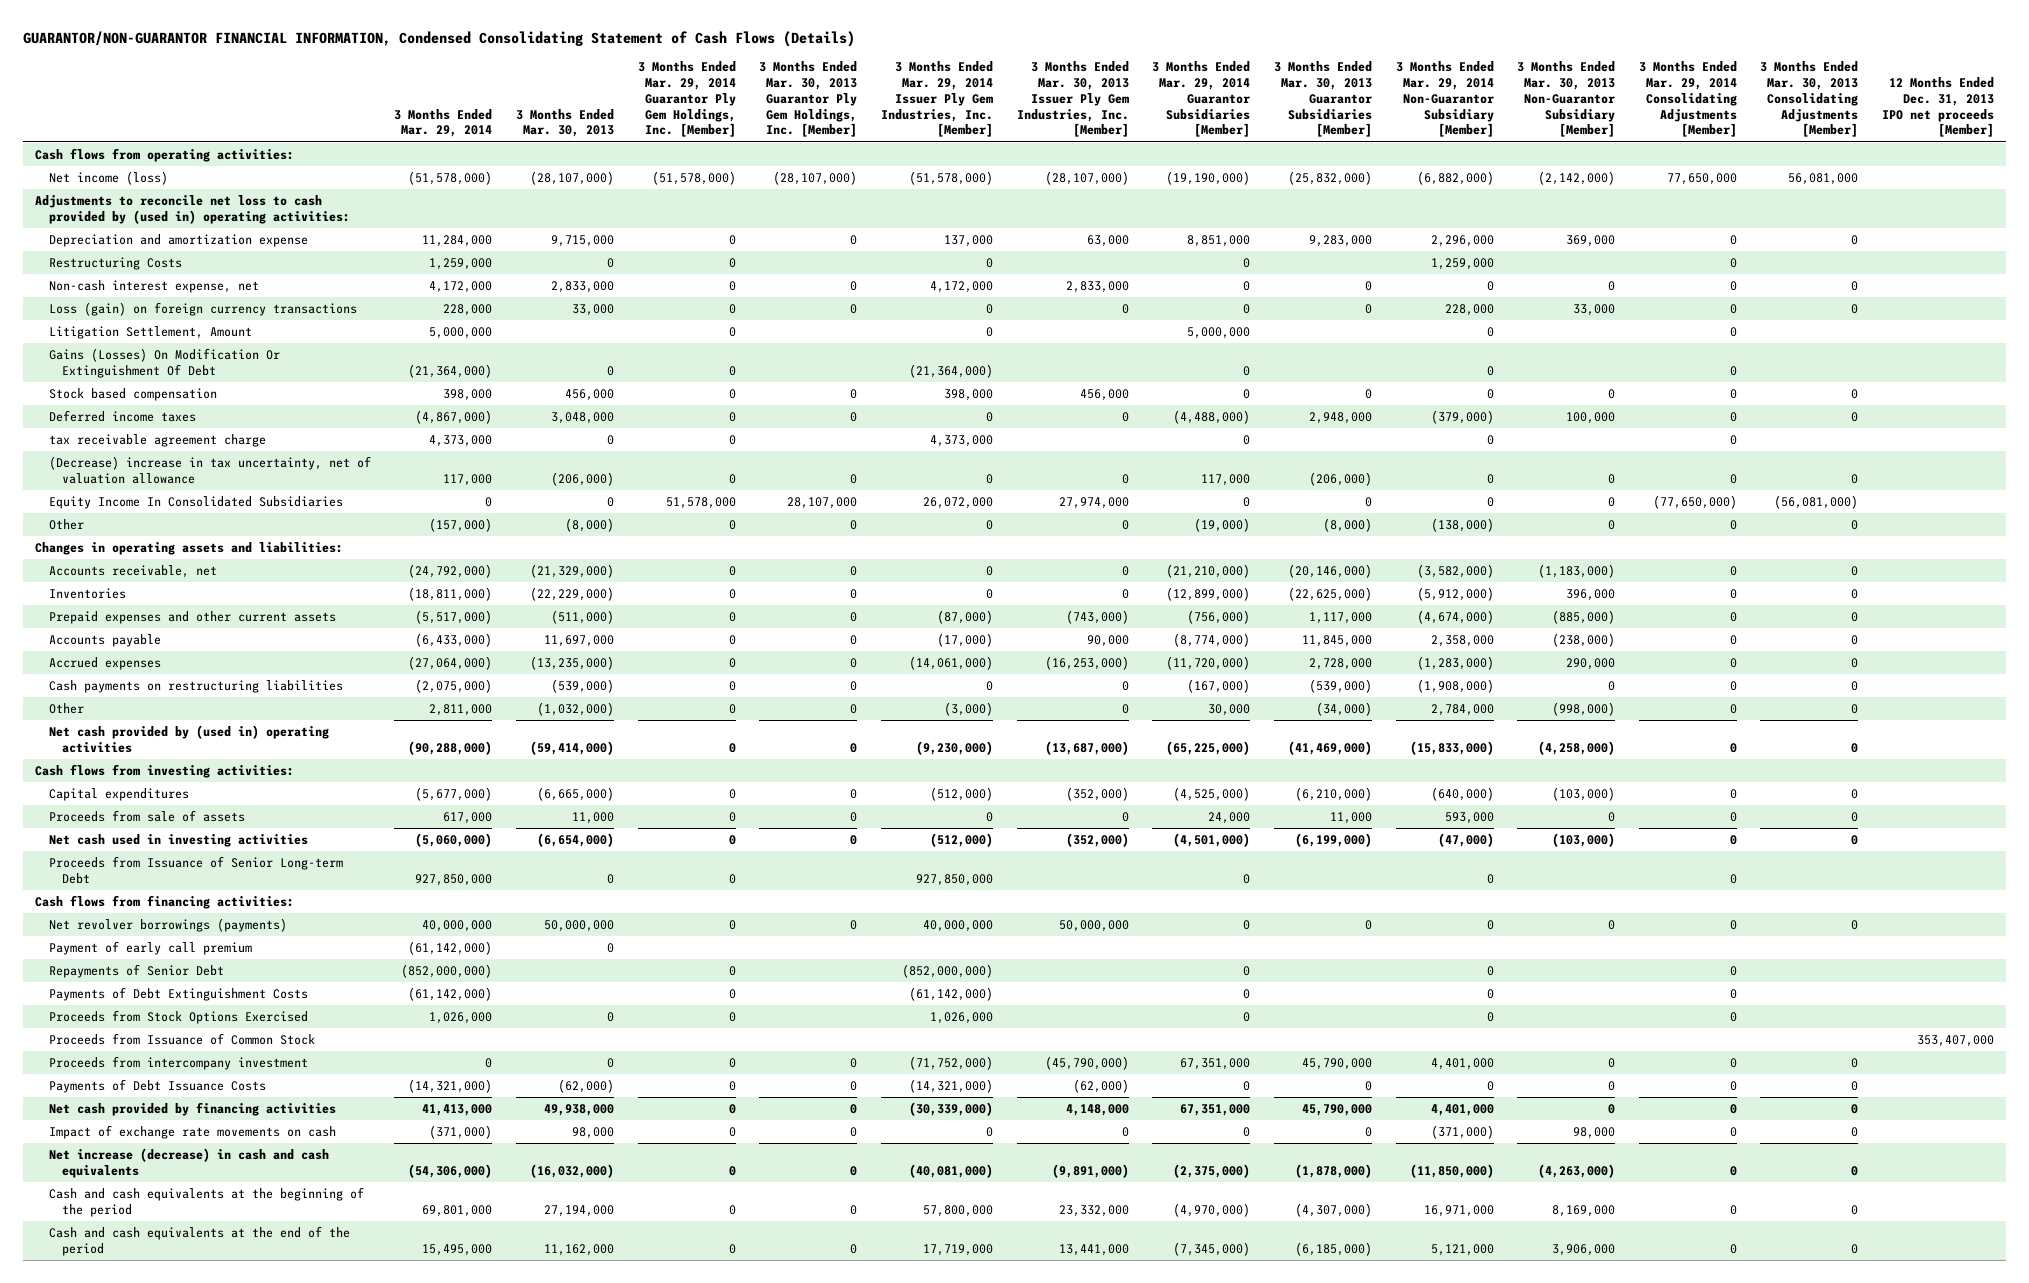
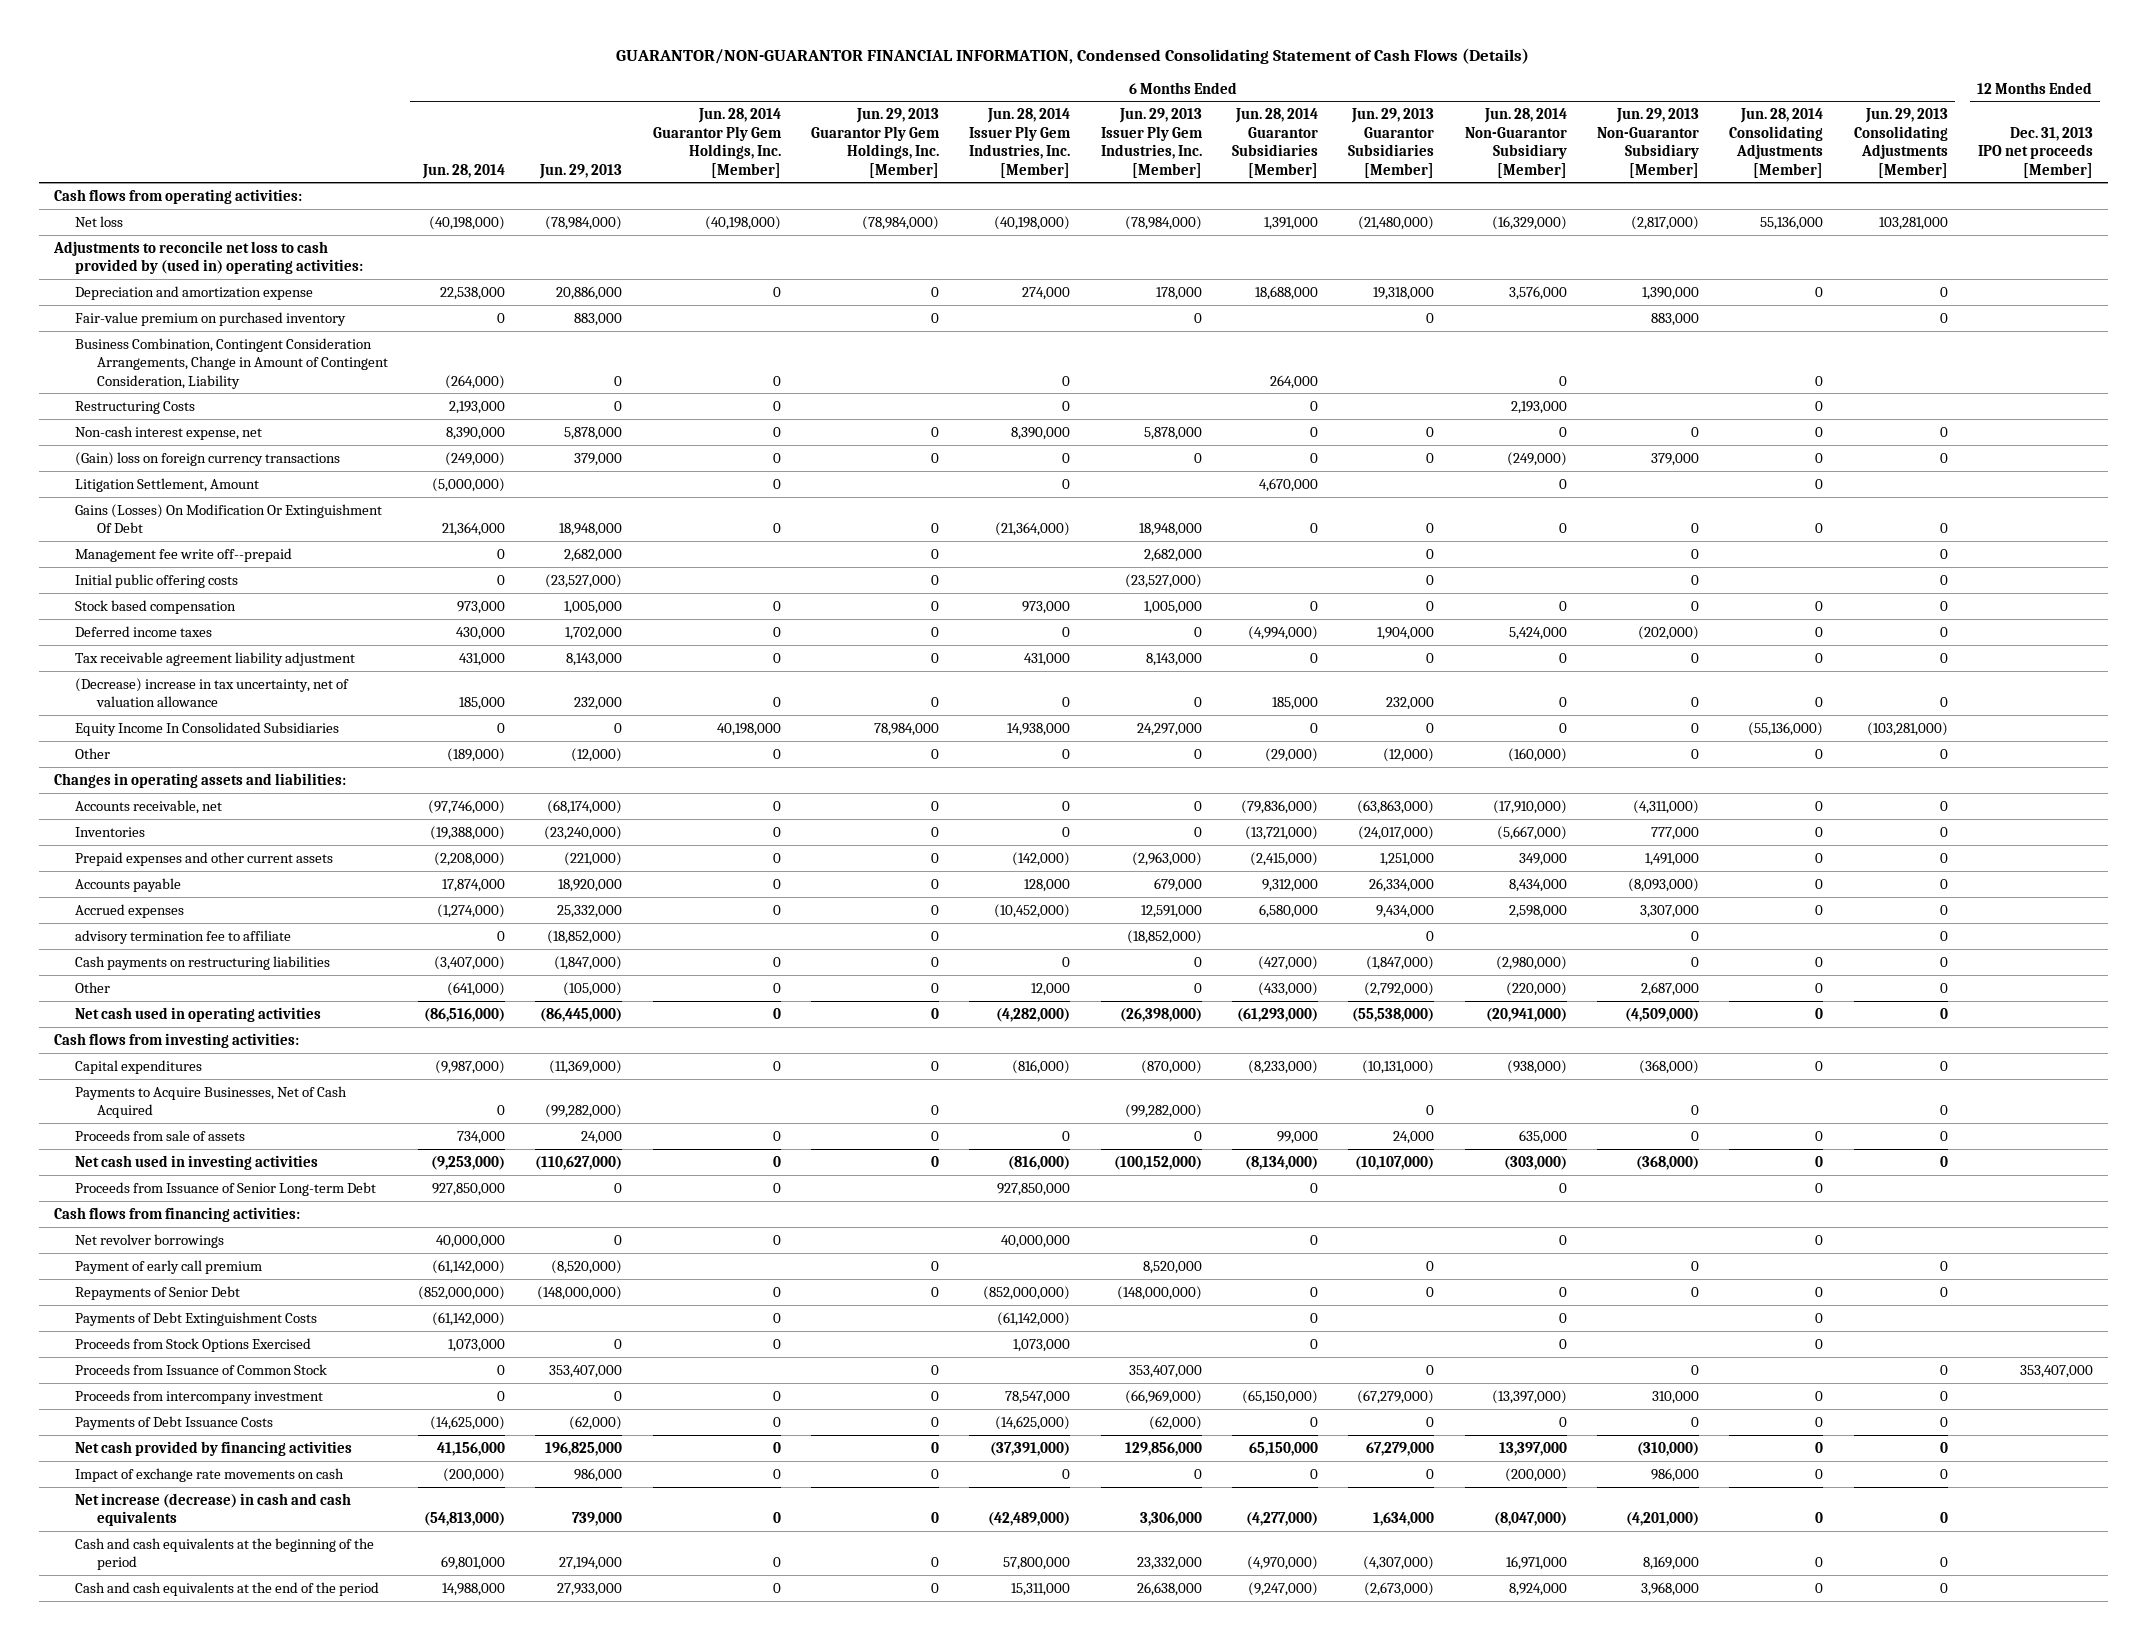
- | 3 Months Ended Mar. 29, 2014 | 3 Months Ended Mar. 30, 2013 | 3 Months Ended Mar. 29, 2014 Guarantor Ply Gem Holdings, Inc. [Member] | 3 Months Ended Mar. 30, 2013 Guarantor Ply Gem Holdings, Inc. [Member] | 3 Months Ended Mar. 29, 2014 Issuer Ply Gem Industries, Inc. [Member] | 3 Months Ended Mar. 30, 2013 Issuer Ply Gem Industries, Inc. [Member] | 3 Months Ended Mar. 29, 2014 Guarantor Subsidiaries [Member] | 3 Months Ended Mar. 30, 2013 Guarantor Subsidiaries [Member] | 3 Months Ended Mar. 29, 2014 Non-Guarantor Subsidiary [Member] | 3 Months Ended Mar. 30, 2013 Non-Guarantor Subsidiary [Member] | 3 Months Ended Mar. 29, 2014 Consolidating Adjustments [Member] | 3 Months Ended Mar. 30, 2013 Consolidating Adjustments [Member] | 12 Months Ended Dec. 31, 2013 IPO net proceeds [Member]
+ | 6 Months Ended Jun. 28, 2014 | 6 Months Ended Jun. 29, 2013 | 6 Months Ended Jun. 28, 2014 Guarantor Ply Gem Holdings, Inc. [Member] | 6 Months Ended Jun. 29, 2013 Guarantor Ply Gem Holdings, Inc. [Member] | 6 Months Ended Jun. 28, 2014 Issuer Ply Gem Industries, Inc. [Member] | 6 Months Ended Jun. 29, 2013 Issuer Ply Gem Industries, Inc. [Member] | 6 Months Ended Jun. 28, 2014 Guarantor Subsidiaries [Member] | 6 Months Ended Jun. 29, 2013 Guarantor Subsidiaries [Member] | 6 Months Ended Jun. 28, 2014 Non-Guarantor Subsidiary [Member] | 6 Months Ended Jun. 29, 2013 Non-Guarantor Subsidiary [Member] | 6 Months Ended Jun. 28, 2014 Consolidating Adjustments [Member] | 6 Months Ended Jun. 29, 2013 Consolidating Adjustments [Member] | 12 Months Ended Dec. 31, 2013 IPO net proceeds [Member]
- Net income (loss) | (51,578,000) | (28,107,000) | (51,578,000) | (28,107,000) | (51,578,000) | (28,107,000) | (19,190,000) | (25,832,000) | (6,882,000) | (2,142,000) | 77,650,000 | 56,081,000 |
+ Net loss | (40,198,000) | (78,984,000) | (40,198,000) | (78,984,000) | (40,198,000) | (78,984,000) | 1,391,000 | (21,480,000) | (16,329,000) | (2,817,000) | 55,136,000 | 103,281,000 |
+ Fair-value premium on purchased inventory | 0 | 883,000 | | 0 | | 0 | | 0 | | 883,000 | | 0 |
+ Business Combination, Contingent Consideration Arrangements, Change in Amount of Contingent Consideration, Liability | (264,000) | 0 | 0 | | 0 | | 264,000 | | 0 | | 0 | |
- Loss (gain) on foreign currency transactions | 228,000 | 33,000 | 0 | 0 | 0 | 0 | 0 | 0 | 228,000 | 33,000 | 0 | 0 |
+ (Gain) loss on foreign currency transactions | (249,000) | 379,000 | 0 | 0 | 0 | 0 | 0 | 0 | (249,000) | 379,000 | 0 | 0 |
+ Management fee write off--prepaid | 0 | 2,682,000 | | 0 | | 2,682,000 | | 0 | | 0 | | 0 |
+ Initial public offering costs | 0 | (23,527,000) | | 0 | | (23,527,000) | | 0 | | 0 | | 0 |
- tax receivable agreement charge | 4,373,000 | 0 | 0 | | 4,373,000 | | 0 | | 0 | | 0 | |
+ Tax receivable agreement liability adjustment | 431,000 | 8,143,000 | 0 | 0 | 431,000 | 8,143,000 | 0 | 0 | 0 | 0 | 0 | 0 |
+ advisory termination fee to affiliate | 0 | (18,852,000) | | 0 | | (18,852,000) | | 0 | | 0 | | 0 |
- Net cash provided by (used in) operating activities | (90,288,000) | (59,414,000) | 0 | 0 | (9,230,000) | (13,687,000) | (65,225,000) | (41,469,000) | (15,833,000) | (4,258,000) | 0 | 0 |
+ Net cash used in operating activities | (86,516,000) | (86,445,000) | 0 | 0 | (4,282,000) | (26,398,000) | (61,293,000) | (55,538,000) | (20,941,000) | (4,509,000) | 0 | 0 |
+ Payments to Acquire Businesses, Net of Cash Acquired | 0 | (99,282,000) | | 0 | | (99,282,000) | | 0 | | 0 | | 0 |
- Net revolver borrowings (payments) | 40,000,000 | 50,000,000 | 0 | 0 | 40,000,000 | 50,000,000 | 0 | 0 | 0 | 0 | 0 | 0 |
+ Net revolver borrowings | 40,000,000 | 0 | 0 | | 40,000,000 | | 0 | | 0 | | 0 | |

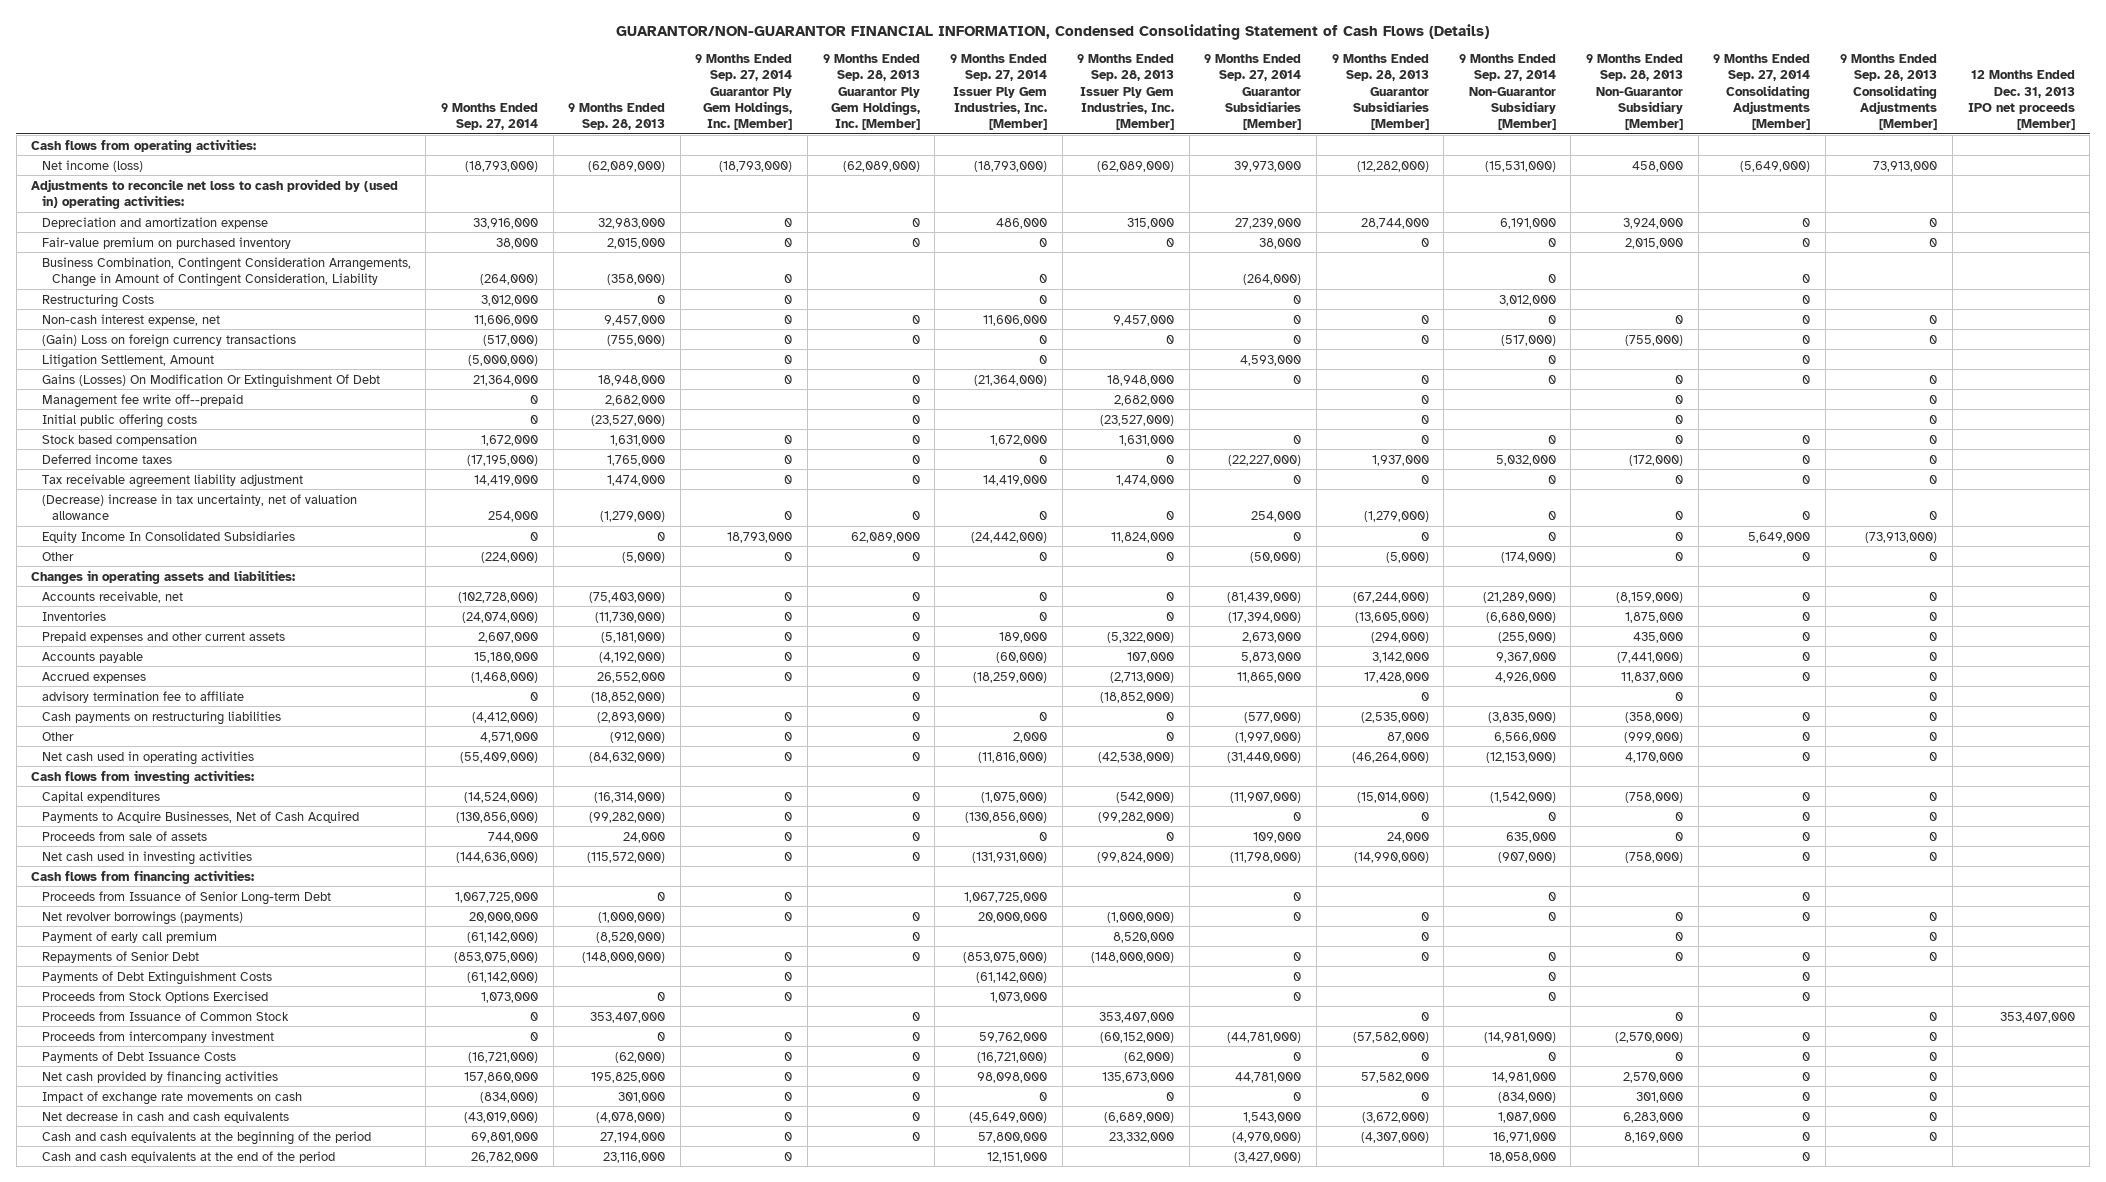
- | 6 Months Ended Jun. 28, 2014 | 6 Months Ended Jun. 29, 2013 | 6 Months Ended Jun. 28, 2014 Guarantor Ply Gem Holdings, Inc. [Member] | 6 Months Ended Jun. 29, 2013 Guarantor Ply Gem Holdings, Inc. [Member] | 6 Months Ended Jun. 28, 2014 Issuer Ply Gem Industries, Inc. [Member] | 6 Months Ended Jun. 29, 2013 Issuer Ply Gem Industries, Inc. [Member] | 6 Months Ended Jun. 28, 2014 Guarantor Subsidiaries [Member] | 6 Months Ended Jun. 29, 2013 Guarantor Subsidiaries [Member] | 6 Months Ended Jun. 28, 2014 Non-Guarantor Subsidiary [Member] | 6 Months Ended Jun. 29, 2013 Non-Guarantor Subsidiary [Member] | 6 Months Ended Jun. 28, 2014 Consolidating Adjustments [Member] | 6 Months Ended Jun. 29, 2013 Consolidating Adjustments [Member] | 12 Months Ended Dec. 31, 2013 IPO net proceeds [Member]
+ | 9 Months Ended Sep. 27, 2014 | 9 Months Ended Sep. 28, 2013 | 9 Months Ended Sep. 27, 2014 Guarantor Ply Gem Holdings, Inc. [Member] | 9 Months Ended Sep. 28, 2013 Guarantor Ply Gem Holdings, Inc. [Member] | 9 Months Ended Sep. 27, 2014 Issuer Ply Gem Industries, Inc. [Member] | 9 Months Ended Sep. 28, 2013 Issuer Ply Gem Industries, Inc. [Member] | 9 Months Ended Sep. 27, 2014 Guarantor Subsidiaries [Member] | 9 Months Ended Sep. 28, 2013 Guarantor Subsidiaries [Member] | 9 Months Ended Sep. 27, 2014 Non-Guarantor Subsidiary [Member] | 9 Months Ended Sep. 28, 2013 Non-Guarantor Subsidiary [Member] | 9 Months Ended Sep. 27, 2014 Consolidating Adjustments [Member] | 9 Months Ended Sep. 28, 2013 Consolidating Adjustments [Member] | 12 Months Ended Dec. 31, 2013 IPO net proceeds [Member]
- Net loss | (40,198,000) | (78,984,000) | (40,198,000) | (78,984,000) | (40,198,000) | (78,984,000) | 1,391,000 | (21,480,000) | (16,329,000) | (2,817,000) | 55,136,000 | 103,281,000 |
+ Net income (loss) | (18,793,000) | (62,089,000) | (18,793,000) | (62,089,000) | (18,793,000) | (62,089,000) | 39,973,000 | (12,282,000) | (15,531,000) | 458,000 | (5,649,000) | 73,913,000 |
- (Gain) loss on foreign currency transactions | (249,000) | 379,000 | 0 | 0 | 0 | 0 | 0 | 0 | (249,000) | 379,000 | 0 | 0 |
+ (Gain) Loss on foreign currency transactions | (517,000) | (755,000) | 0 | 0 | 0 | 0 | 0 | 0 | (517,000) | (755,000) | 0 | 0 |
- Net revolver borrowings | 40,000,000 | 0 | 0 | | 40,000,000 | | 0 | | 0 | | 0 | |
moved down: Proceeds from Issuance of Senior Long-term Debt | 1,067,725,000 | 0 | 0 | | 1,067,725,000 | | 0 | | 0 | | 0 | |
+ Net revolver borrowings (payments) | 20,000,000 | (1,000,000) | 0 | 0 | 20,000,000 | (1,000,000) | 0 | 0 | 0 | 0 | 0 | 0 |
- Net increase (decrease) in cash and cash equivalents | (54,813,000) | 739,000 | 0 | 0 | (42,489,000) | 3,306,000 | (4,277,000) | 1,634,000 | (8,047,000) | (4,201,000) | 0 | 0 |
+ Net decrease in cash and cash equivalents | (43,019,000) | (4,078,000) | 0 | 0 | (45,649,000) | (6,689,000) | 1,543,000 | (3,672,000) | 1,087,000 | 6,283,000 | 0 | 0 |

